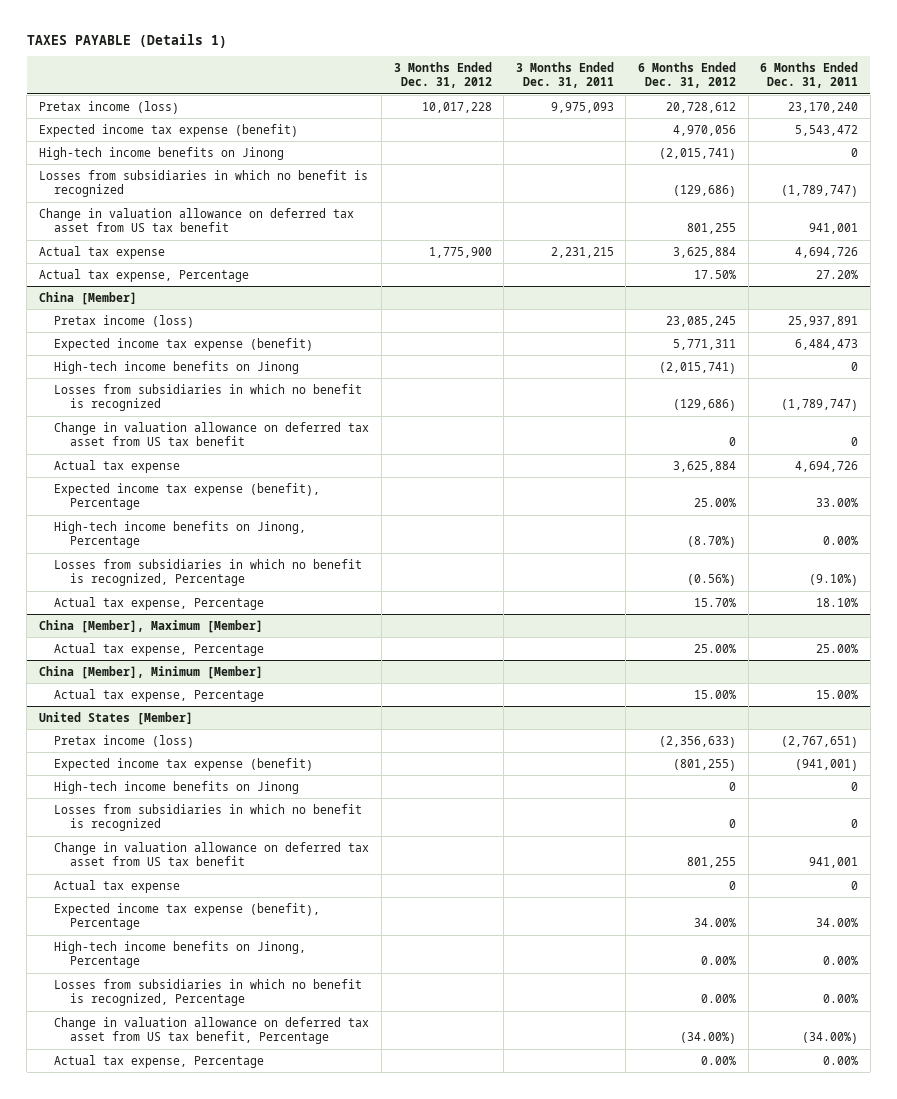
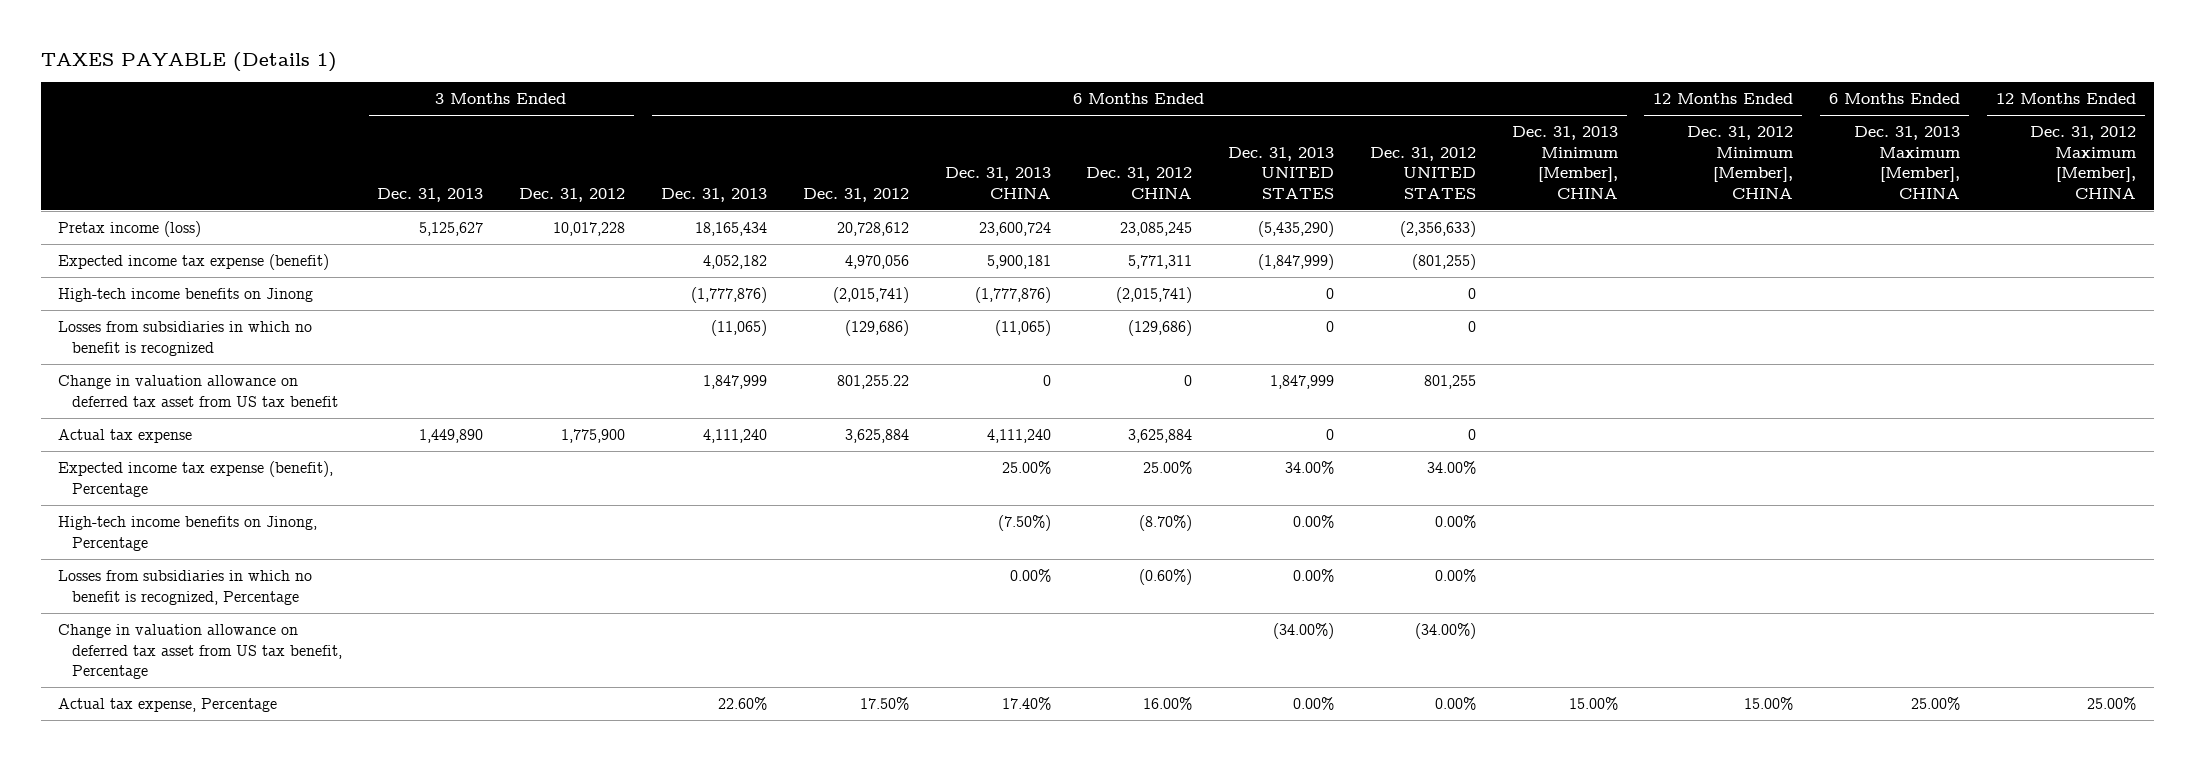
- | 3 Months Ended Dec. 31, 2012 | 3 Months Ended Dec. 31, 2011 | 6 Months Ended Dec. 31, 2012 | 6 Months Ended Dec. 31, 2011
+ | 3 Months Ended Dec. 31, 2013 | 3 Months Ended Dec. 31, 2012 | 6 Months Ended Dec. 31, 2013 | 6 Months Ended Dec. 31, 2012 | 6 Months Ended Dec. 31, 2013 CHINA | 6 Months Ended Dec. 31, 2012 CHINA | 6 Months Ended Dec. 31, 2013 UNITED STATES | 6 Months Ended Dec. 31, 2012 UNITED STATES | 6 Months Ended Dec. 31, 2013 Minimum [Member], CHINA | 12 Months Ended Dec. 31, 2012 Minimum [Member], CHINA | 6 Months Ended Dec. 31, 2013 Maximum [Member], CHINA | 12 Months Ended Dec. 31, 2012 Maximum [Member], CHINA
- Change in valuation allowance on deferred tax asset from US tax benefit | | | 801,255 | 941,001
+ Change in valuation allowance on deferred tax asset from US tax benefit | | | 1,847,999 | 801,255.22 | 0 | 0 | 1,847,999 | 801,255 | | | |
+ Expected income tax expense (benefit), Percentage | | | | | 25.00% | 25.00% | 34.00% | 34.00% | | | |
+ High-tech income benefits on Jinong, Percentage | | | | | (7.50%) | (8.70%) | 0.00% | 0.00% | | | |
+ Losses from subsidiaries in which no benefit is recognized, Percentage | | | | | 0.00% | (0.60%) | 0.00% | 0.00% | | | |
+ Change in valuation allowance on deferred tax asset from US tax benefit, Percentage | | | | | | | (34.00%) | (34.00%) | | | |
- China [Member]
- Pretax income (loss) | | | 23,085,245 | 25,937,891
- Expected income tax expense (benefit) | | | 5,771,311 | 6,484,473
- High-tech income benefits on Jinong | | | (2,015,741) | 0
- Losses from subsidiaries in which no benefit is recognized | | | (129,686) | (1,789,747)
- Change in valuation allowance on deferred tax asset from US tax benefit | | | 0 | 0
- Actual tax expense | | | 3,625,884 | 4,694,726
- Expected income tax expense (benefit), Percentage | | | 25.00% | 33.00%
- High-tech income benefits on Jinong, Percentage | | | (8.70%) | 0.00%
- Losses from subsidiaries in which no benefit is recognized, Percentage | | | (0.56%) | (9.10%)
- Actual tax expense, Percentage | | | 15.70% | 18.10%
- China [Member], Maximum [Member]
- Actual tax expense, Percentage | | | 25.00% | 25.00%
- China [Member], Minimum [Member]
- Actual tax expense, Percentage | | | 15.00% | 15.00%
- United States [Member]
- Pretax income (loss) | | | (2,356,633) | (2,767,651)
- Expected income tax expense (benefit) | | | (801,255) | (941,001)
- High-tech income benefits on Jinong | | | 0 | 0
- Losses from subsidiaries in which no benefit is recognized | | | 0 | 0
- Change in valuation allowance on deferred tax asset from US tax benefit | | | 801,255 | 941,001
- Actual tax expense | | | 0 | 0
- Expected income tax expense (benefit), Percentage | | | 34.00% | 34.00%
- High-tech income benefits on Jinong, Percentage | | | 0.00% | 0.00%
- Losses from subsidiaries in which no benefit is recognized, Percentage | | | 0.00% | 0.00%
- Change in valuation allowance on deferred tax asset from US tax benefit, Percentage | | | (34.00%) | (34.00%)
- Actual tax expense, Percentage | | | 0.00% | 0.00%

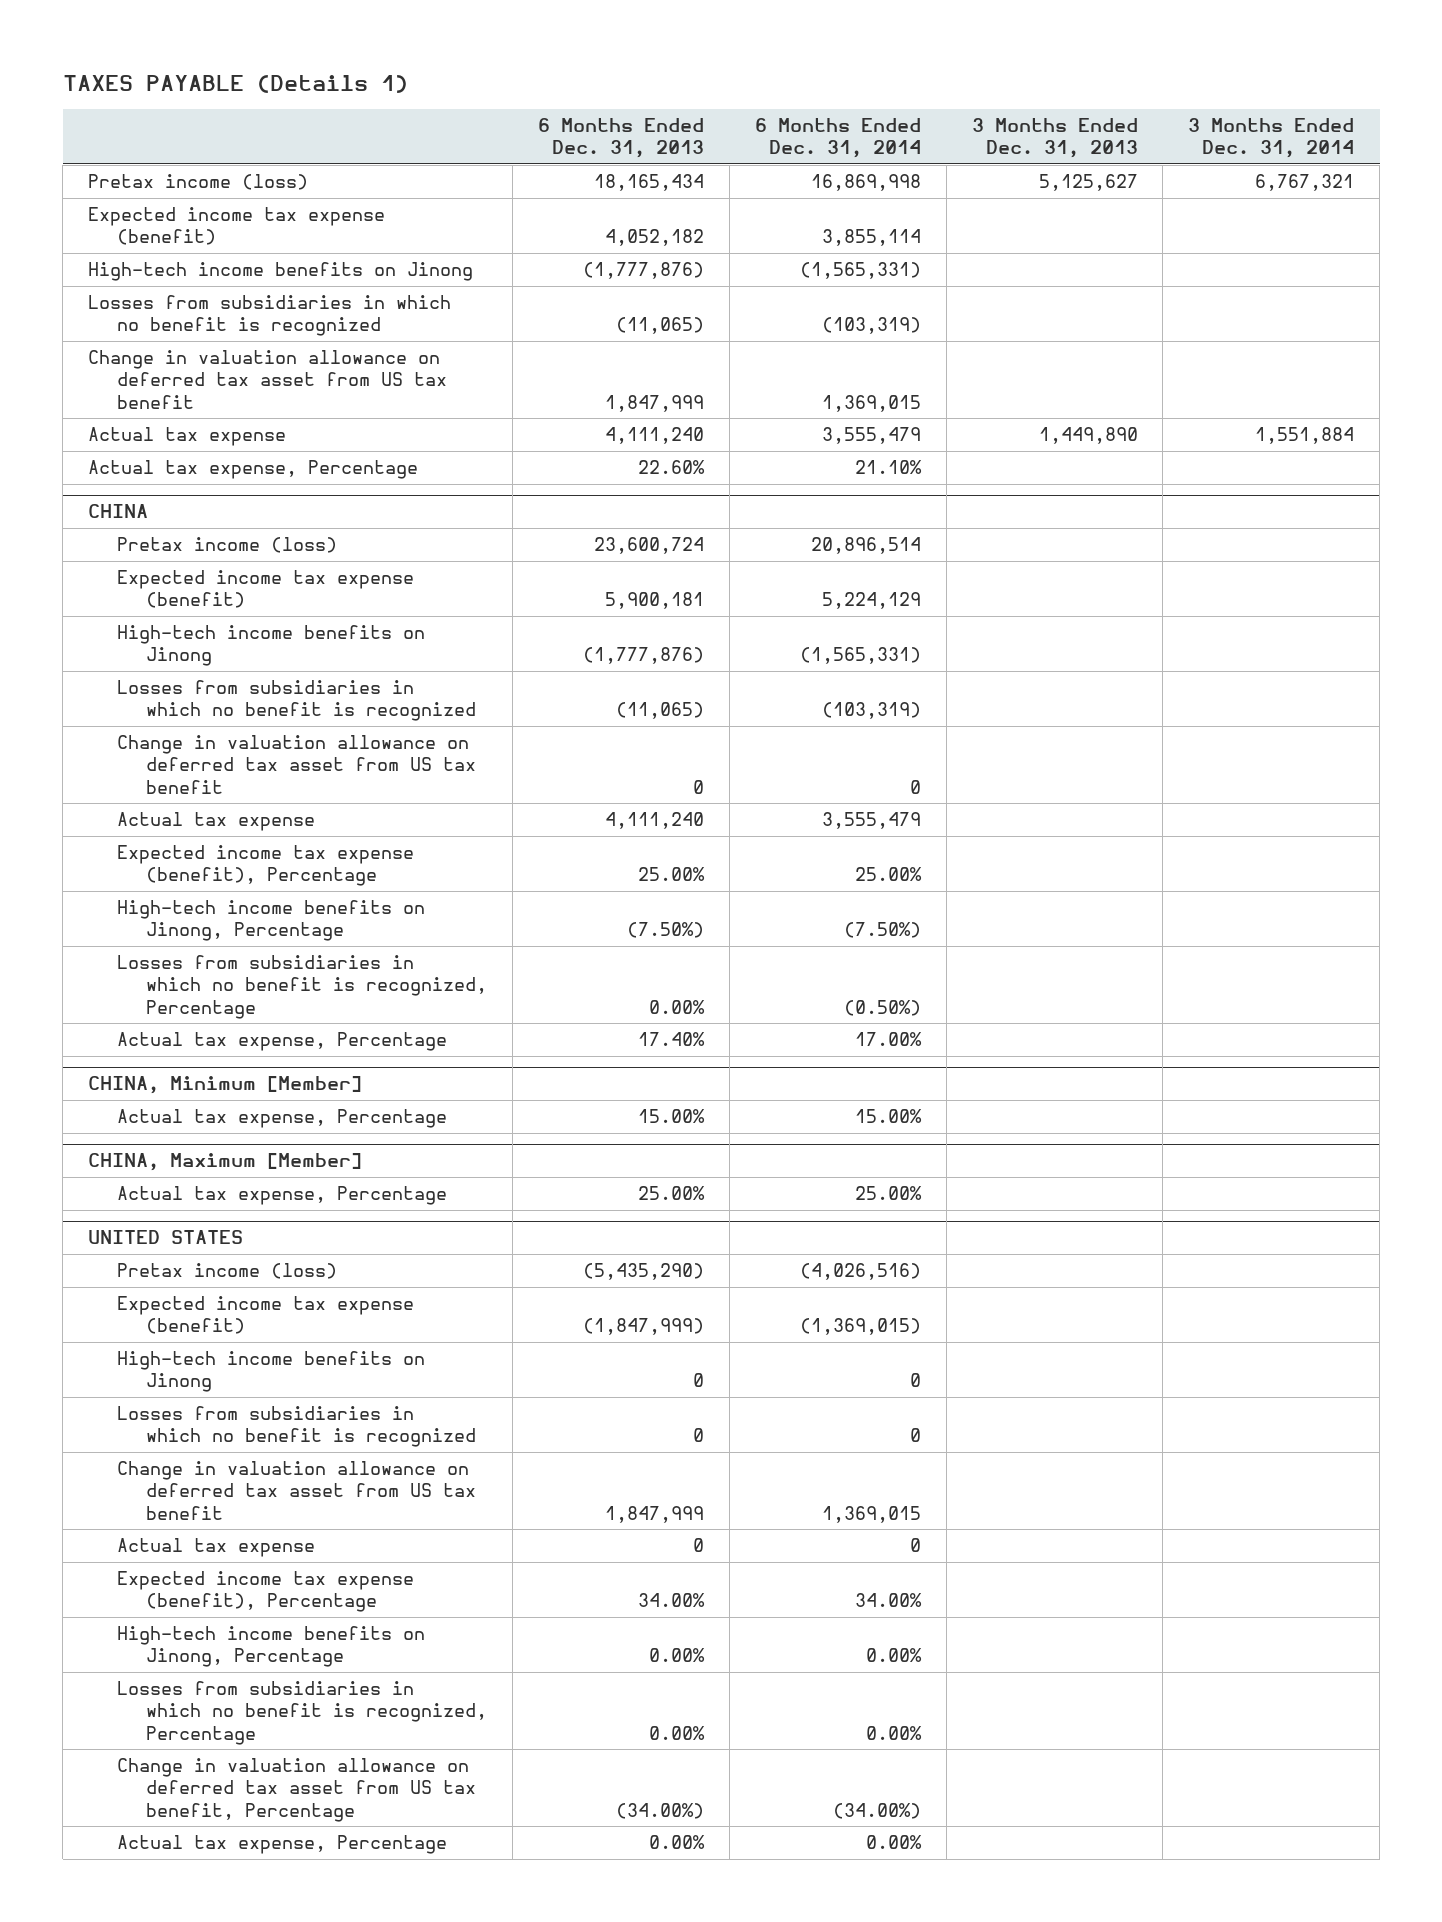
- | 3 Months Ended Dec. 31, 2013 | 3 Months Ended Dec. 31, 2012 | 6 Months Ended Dec. 31, 2013 | 6 Months Ended Dec. 31, 2012 | 6 Months Ended Dec. 31, 2013 CHINA | 6 Months Ended Dec. 31, 2012 CHINA | 6 Months Ended Dec. 31, 2013 UNITED STATES | 6 Months Ended Dec. 31, 2012 UNITED STATES | 6 Months Ended Dec. 31, 2013 Minimum [Member], CHINA | 12 Months Ended Dec. 31, 2012 Minimum [Member], CHINA | 6 Months Ended Dec. 31, 2013 Maximum [Member], CHINA | 12 Months Ended Dec. 31, 2012 Maximum [Member], CHINA
+ | 6 Months Ended Dec. 31, 2013 | 6 Months Ended Dec. 31, 2014 | 3 Months Ended Dec. 31, 2013 | 3 Months Ended Dec. 31, 2014
- Expected income tax expense (benefit), Percentage | | | | | 25.00% | 25.00% | 34.00% | 34.00% | | | |
- High-tech income benefits on Jinong, Percentage | | | | | (7.50%) | (8.70%) | 0.00% | 0.00% | | | |
- Losses from subsidiaries in which no benefit is recognized, Percentage | | | | | 0.00% | (0.60%) | 0.00% | 0.00% | | | |
- Change in valuation allowance on deferred tax asset from US tax benefit, Percentage | | | | | | | (34.00%) | (34.00%) | | | |
+ CHINA
+ Pretax income (loss) | 23,600,724 | 20,896,514 | |
+ Expected income tax expense (benefit) | 5,900,181 | 5,224,129 | |
+ High-tech income benefits on Jinong | (1,777,876) | (1,565,331) | |
+ Losses from subsidiaries in which no benefit is recognized | (11,065) | (103,319) | |
+ Change in valuation allowance on deferred tax asset from US tax benefit | 0 | 0 | |
+ Actual tax expense | 4,111,240 | 3,555,479 | |
+ Expected income tax expense (benefit), Percentage | 25.00% | 25.00% | |
+ High-tech income benefits on Jinong, Percentage | (7.50%) | (7.50%) | |
+ Losses from subsidiaries in which no benefit is recognized, Percentage | 0.00% | (0.50%) | |
+ Actual tax expense, Percentage | 17.40% | 17.00% | |
+ CHINA, Minimum [Member]
+ Actual tax expense, Percentage | 15.00% | 15.00% | |
+ CHINA, Maximum [Member]
+ Actual tax expense, Percentage | 25.00% | 25.00% | |
+ UNITED STATES
+ Pretax income (loss) | (5,435,290) | (4,026,516) | |
+ Expected income tax expense (benefit) | (1,847,999) | (1,369,015) | |
+ High-tech income benefits on Jinong | 0 | 0 | |
+ Losses from subsidiaries in which no benefit is recognized | 0 | 0 | |
+ Change in valuation allowance on deferred tax asset from US tax benefit | 1,847,999 | 1,369,015 | |
+ Actual tax expense | 0 | 0 | |
+ Expected income tax expense (benefit), Percentage | 34.00% | 34.00% | |
+ High-tech income benefits on Jinong, Percentage | 0.00% | 0.00% | |
+ Losses from subsidiaries in which no benefit is recognized, Percentage | 0.00% | 0.00% | |
+ Change in valuation allowance on deferred tax asset from US tax benefit, Percentage | (34.00%) | (34.00%) | |
+ Actual tax expense, Percentage | 0.00% | 0.00% | |

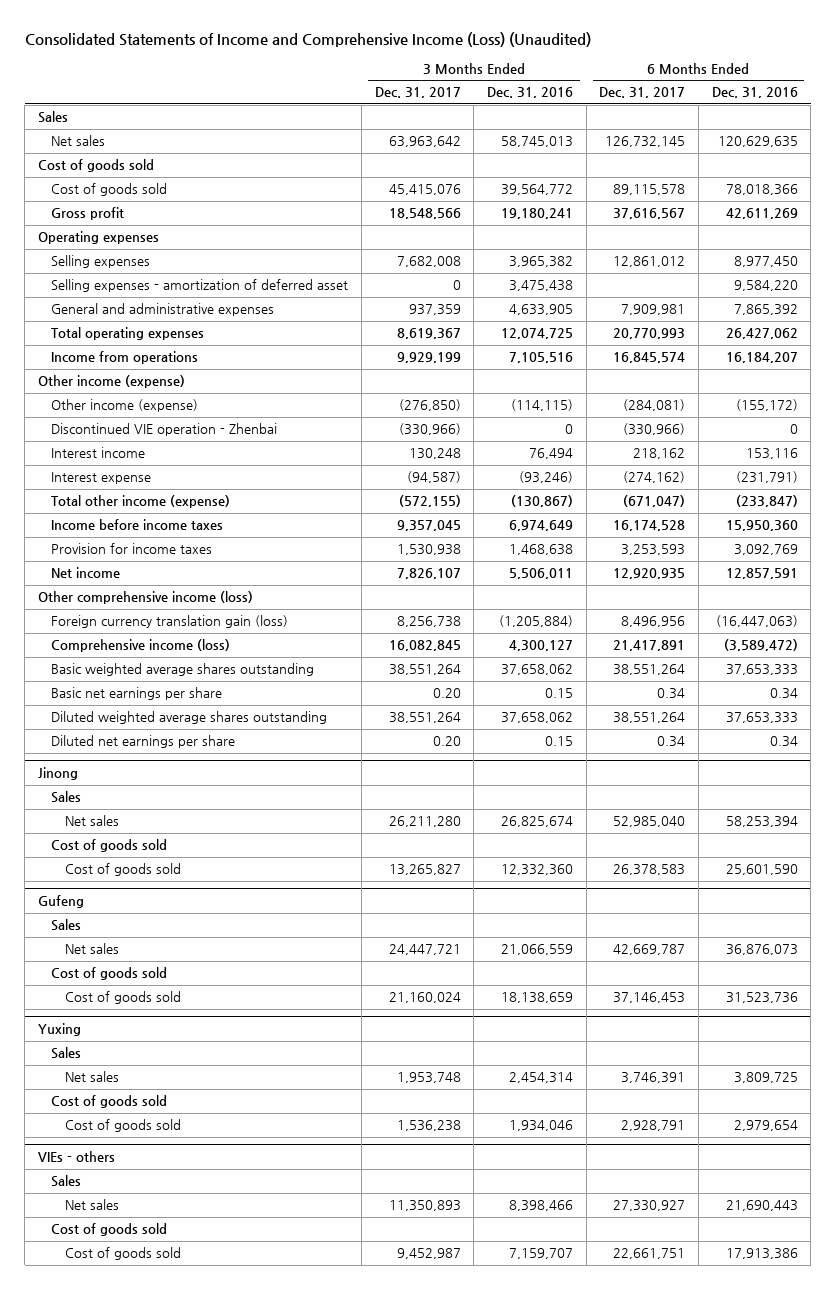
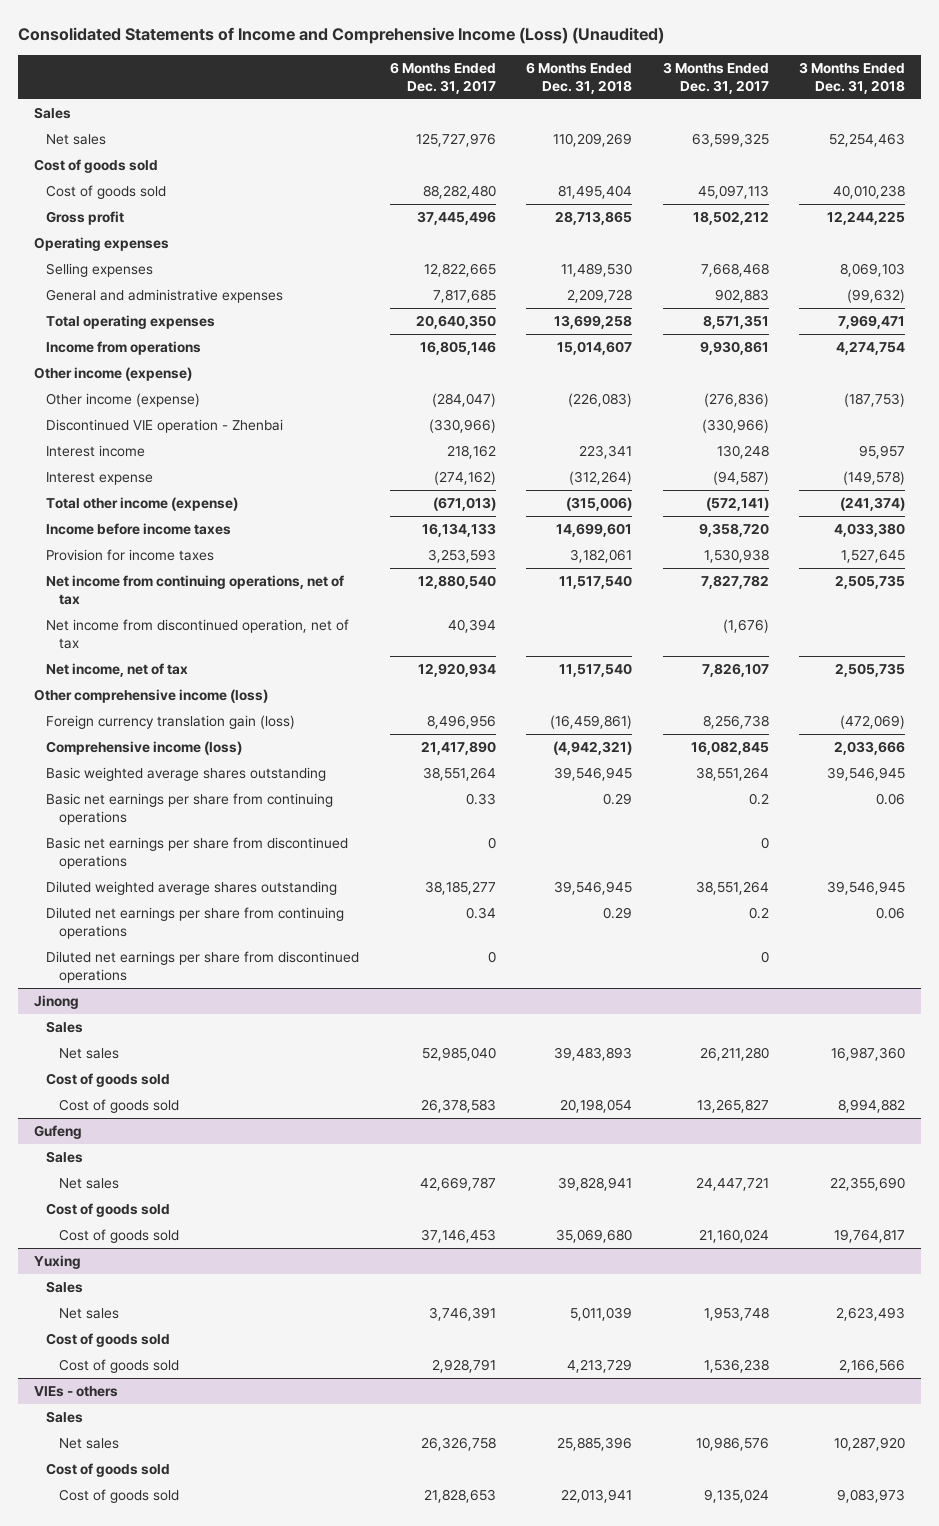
- | 3 Months Ended Dec. 31, 2017 | 3 Months Ended Dec. 31, 2016 | 6 Months Ended Dec. 31, 2017 | 6 Months Ended Dec. 31, 2016
+ | 6 Months Ended Dec. 31, 2017 | 6 Months Ended Dec. 31, 2018 | 3 Months Ended Dec. 31, 2017 | 3 Months Ended Dec. 31, 2018
- Net sales | 63,963,642 | 58,745,013 | 126,732,145 | 120,629,635
+ Net sales | 125,727,976 | 110,209,269 | 63,599,325 | 52,254,463
- Cost of goods sold | 45,415,076 | 39,564,772 | 89,115,578 | 78,018,366
- Gross profit | 18,548,566 | 19,180,241 | 37,616,567 | 42,611,269
+ Cost of goods sold | 88,282,480 | 81,495,404 | 45,097,113 | 40,010,238
+ Gross profit | 37,445,496 | 28,713,865 | 18,502,212 | 12,244,225
- Selling expenses | 7,682,008 | 3,965,382 | 12,861,012 | 8,977,450
- Selling expenses - amortization of deferred asset | 0 | 3,475,438 | | 9,584,220
- General and administrative expenses | 937,359 | 4,633,905 | 7,909,981 | 7,865,392
- Total operating expenses | 8,619,367 | 12,074,725 | 20,770,993 | 26,427,062
- Income from operations | 9,929,199 | 7,105,516 | 16,845,574 | 16,184,207
+ Selling expenses | 12,822,665 | 11,489,530 | 7,668,468 | 8,069,103
+ General and administrative expenses | 7,817,685 | 2,209,728 | 902,883 | (99,632)
+ Total operating expenses | 20,640,350 | 13,699,258 | 8,571,351 | 7,969,471
+ Income from operations | 16,805,146 | 15,014,607 | 9,930,861 | 4,274,754
- Other income (expense) | (276,850) | (114,115) | (284,081) | (155,172)
+ Other income (expense) | (284,047) | (226,083) | (276,836) | (187,753)
- Total other income (expense) | (572,155) | (130,867) | (671,047) | (233,847)
- Income before income taxes | 9,357,045 | 6,974,649 | 16,174,528 | 15,950,360
+ Total other income (expense) | (671,013) | (315,006) | (572,141) | (241,374)
+ Income before income taxes | 16,134,133 | 14,699,601 | 9,358,720 | 4,033,380
- Net income | 7,826,107 | 5,506,011 | 12,920,935 | 12,857,591
+ Net income from continuing operations, net of tax | 12,880,540 | 11,517,540 | 7,827,782 | 2,505,735
+ Net income from discontinued operation, net of tax | 40,394 | | (1,676) |
+ Net income, net of tax | 12,920,934 | 11,517,540 | 7,826,107 | 2,505,735
- Comprehensive income (loss) | 16,082,845 | 4,300,127 | 21,417,891 | (3,589,472)
+ Comprehensive income (loss) | 21,417,890 | (4,942,321) | 16,082,845 | 2,033,666
- Basic net earnings per share | 0.20 | 0.15 | 0.34 | 0.34
- Diluted weighted average shares outstanding | 38,551,264 | 37,658,062 | 38,551,264 | 37,653,333
- Diluted net earnings per share | 0.20 | 0.15 | 0.34 | 0.34
+ Basic net earnings per share from continuing operations | 0.33 | 0.29 | 0.2 | 0.06
+ Basic net earnings per share from discontinued operations | 0 | | 0 |
+ Diluted weighted average shares outstanding | 38,185,277 | 39,546,945 | 38,551,264 | 39,546,945
+ Diluted net earnings per share from continuing operations | 0.34 | 0.29 | 0.2 | 0.06
+ Diluted net earnings per share from discontinued operations | 0 | | 0 |
@ VIEs - others
- Net sales | 11,350,893 | 8,398,466 | 27,330,927 | 21,690,443
+ Net sales | 26,326,758 | 25,885,396 | 10,986,576 | 10,287,920
- Cost of goods sold | 9,452,987 | 7,159,707 | 22,661,751 | 17,913,386
+ Cost of goods sold | 21,828,653 | 22,013,941 | 9,135,024 | 9,083,973

